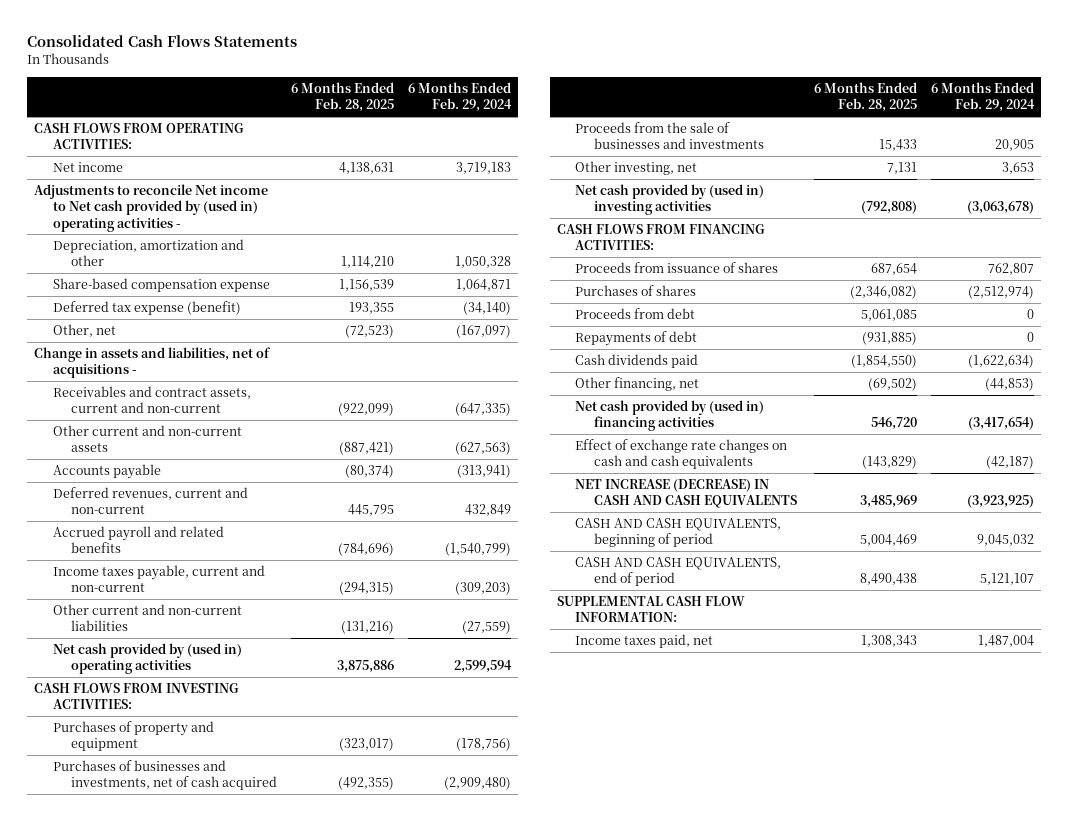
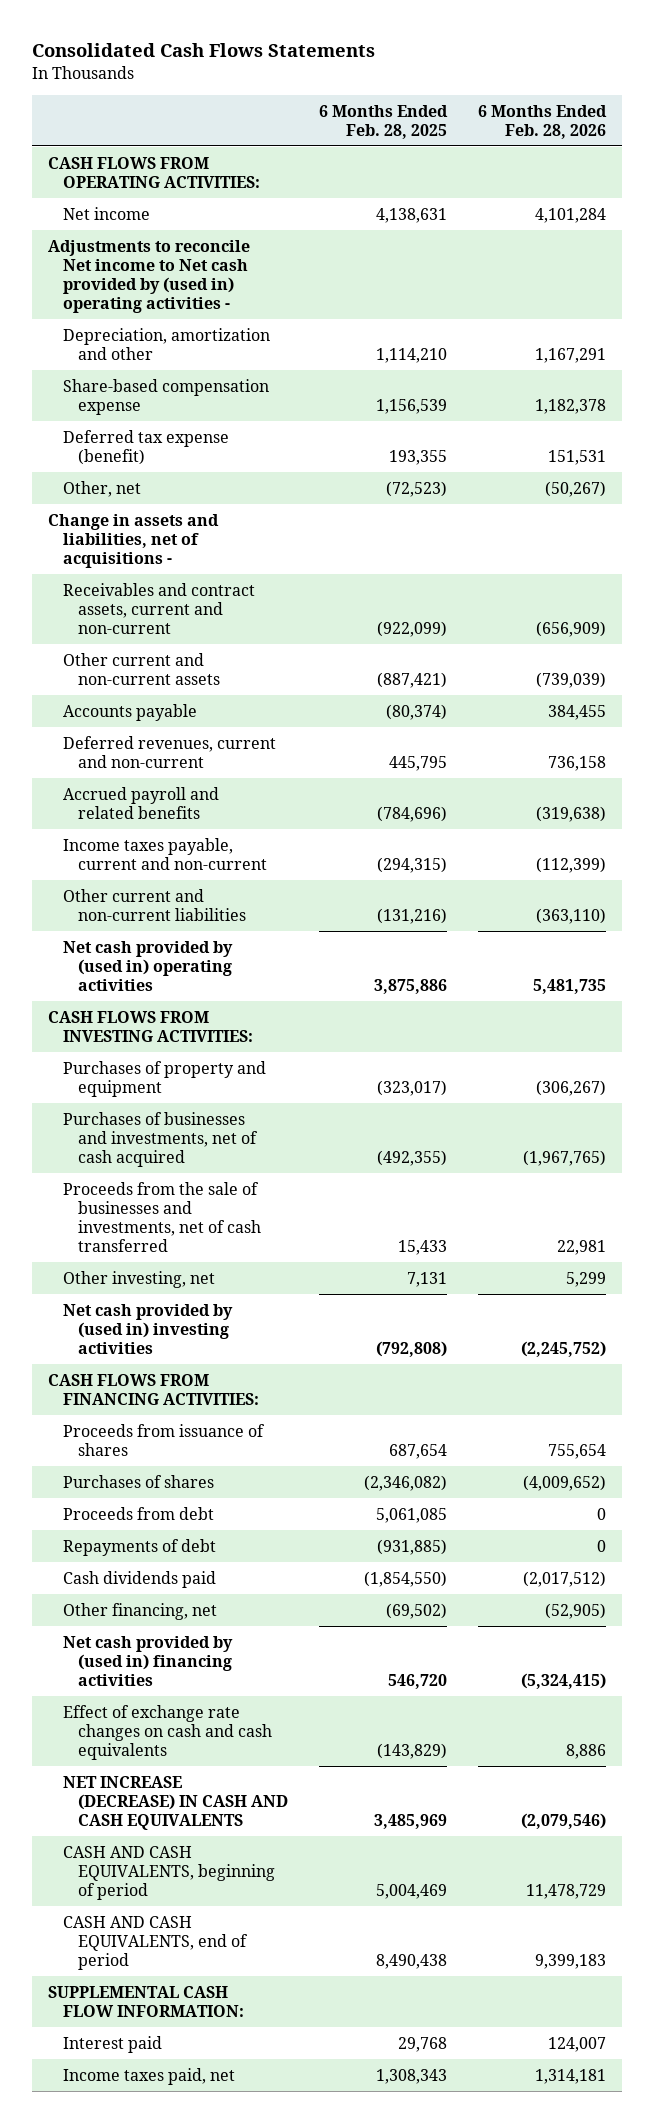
- | 6 Months Ended Feb. 28, 2025 | 6 Months Ended Feb. 29, 2024
+ | 6 Months Ended Feb. 28, 2025 | 6 Months Ended Feb. 28, 2026
- Proceeds from the sale of businesses and investments | 15,433 | 20,905
+ Proceeds from the sale of businesses and investments, net of cash transferred | 15,433 | 22,981
+ Interest paid | 29,768 | 124,007

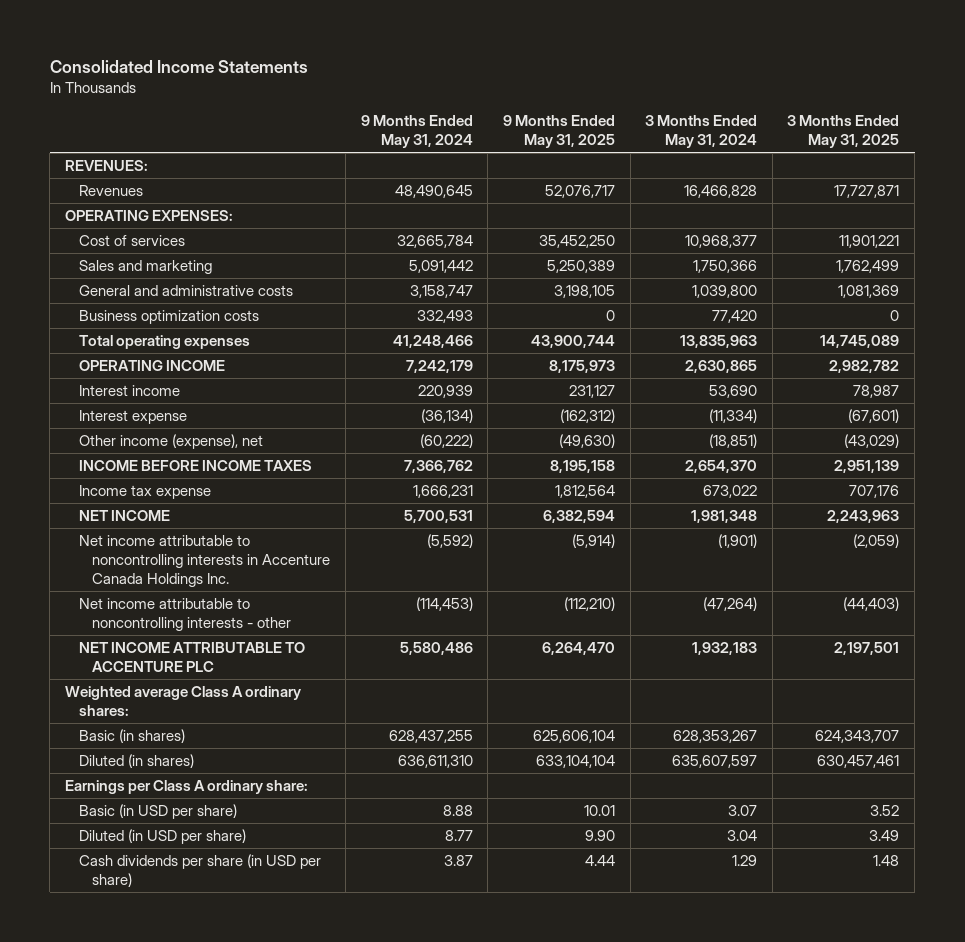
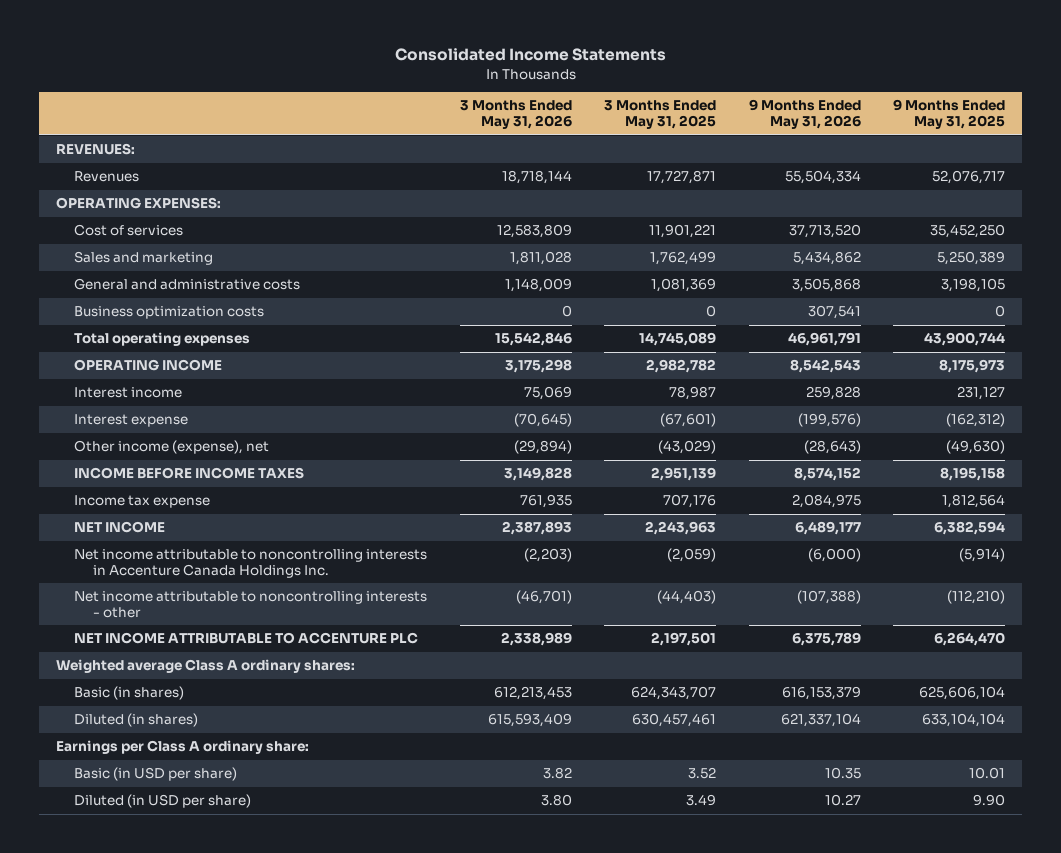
- | 9 Months Ended May 31, 2024 | 9 Months Ended May 31, 2025 | 3 Months Ended May 31, 2024 | 3 Months Ended May 31, 2025
+ | 3 Months Ended May 31, 2026 | 3 Months Ended May 31, 2025 | 9 Months Ended May 31, 2026 | 9 Months Ended May 31, 2025
- Cash dividends per share (in USD per share) | 3.87 | 4.44 | 1.29 | 1.48

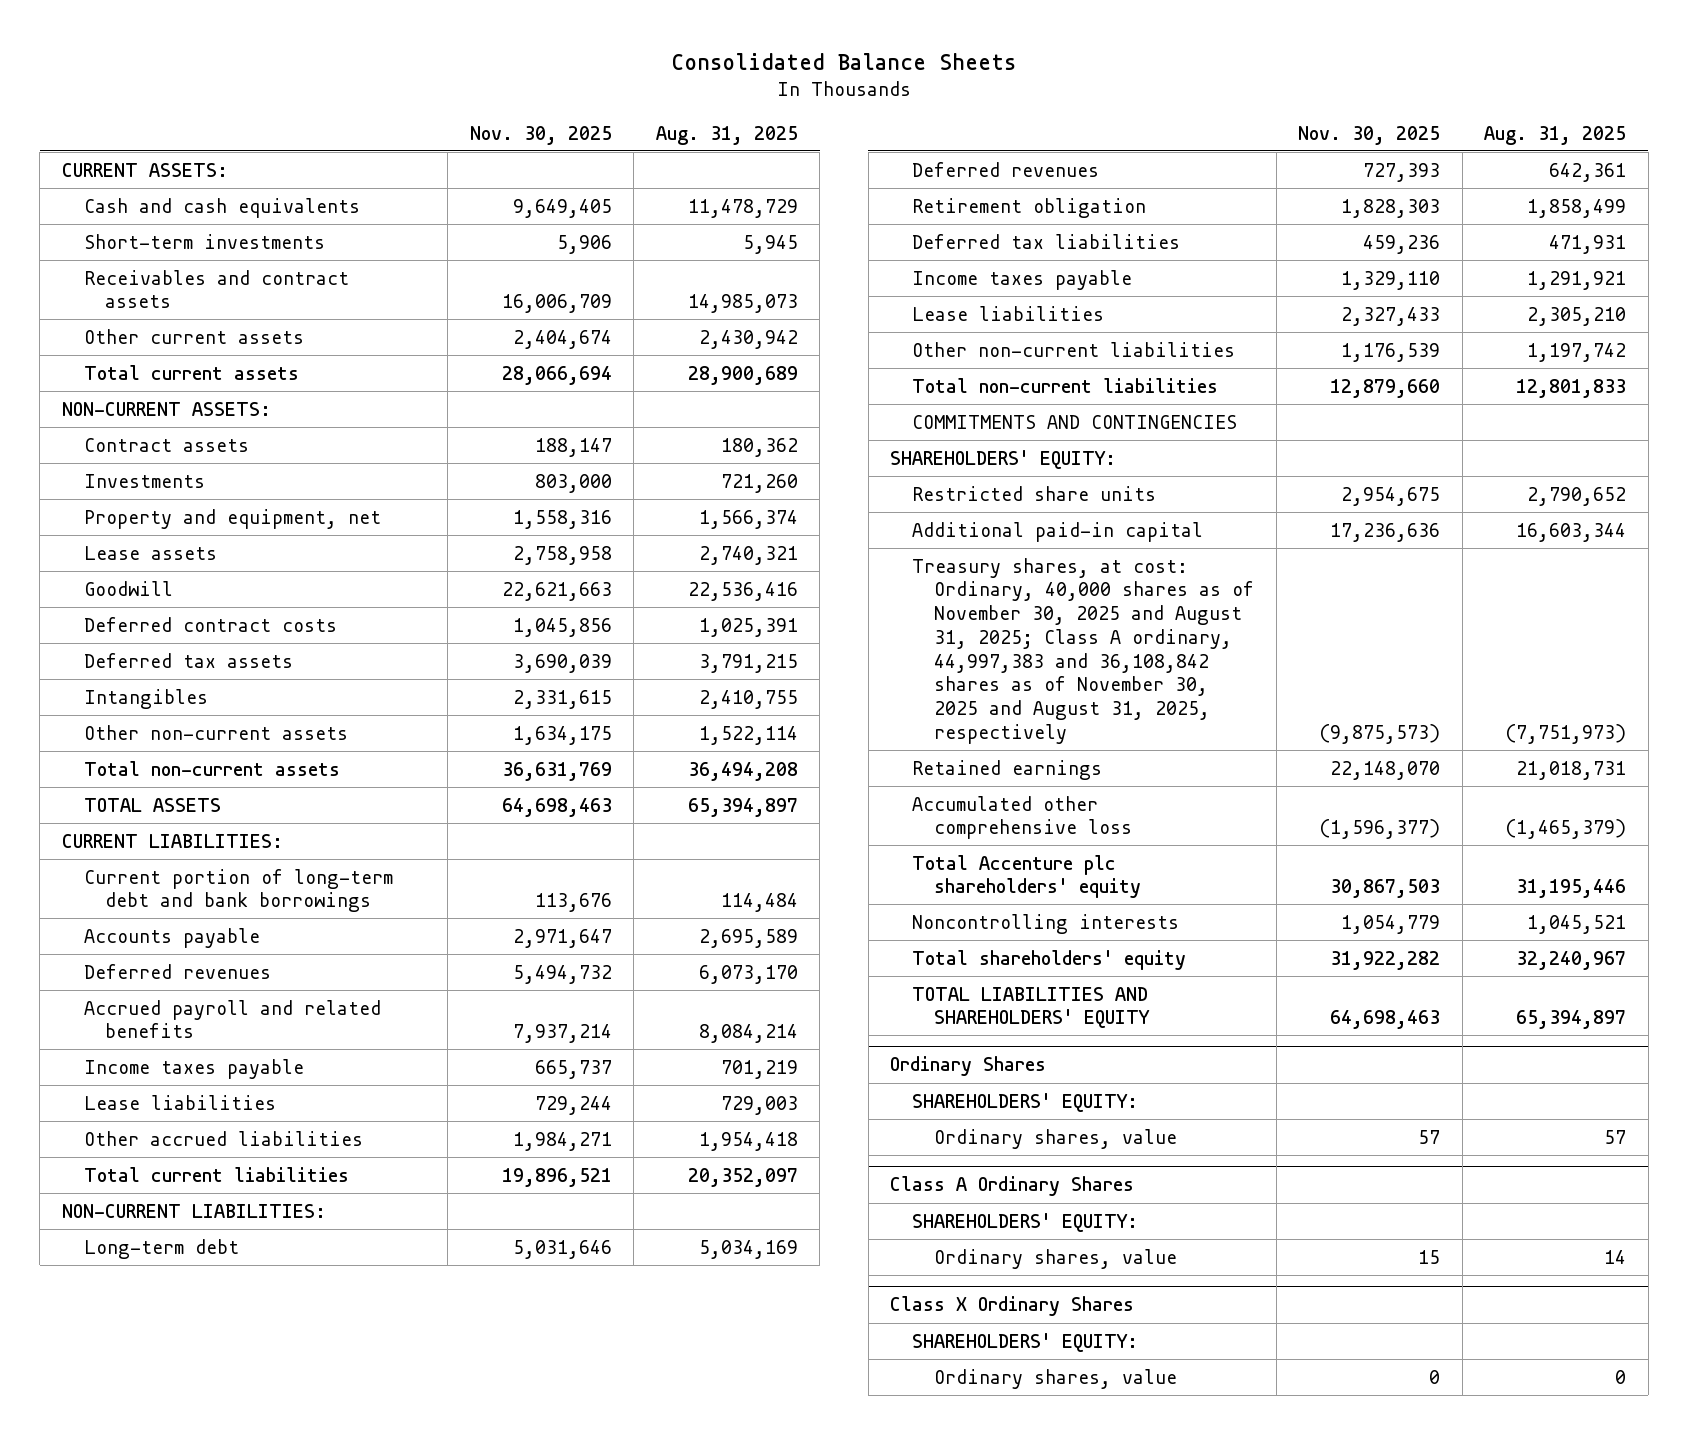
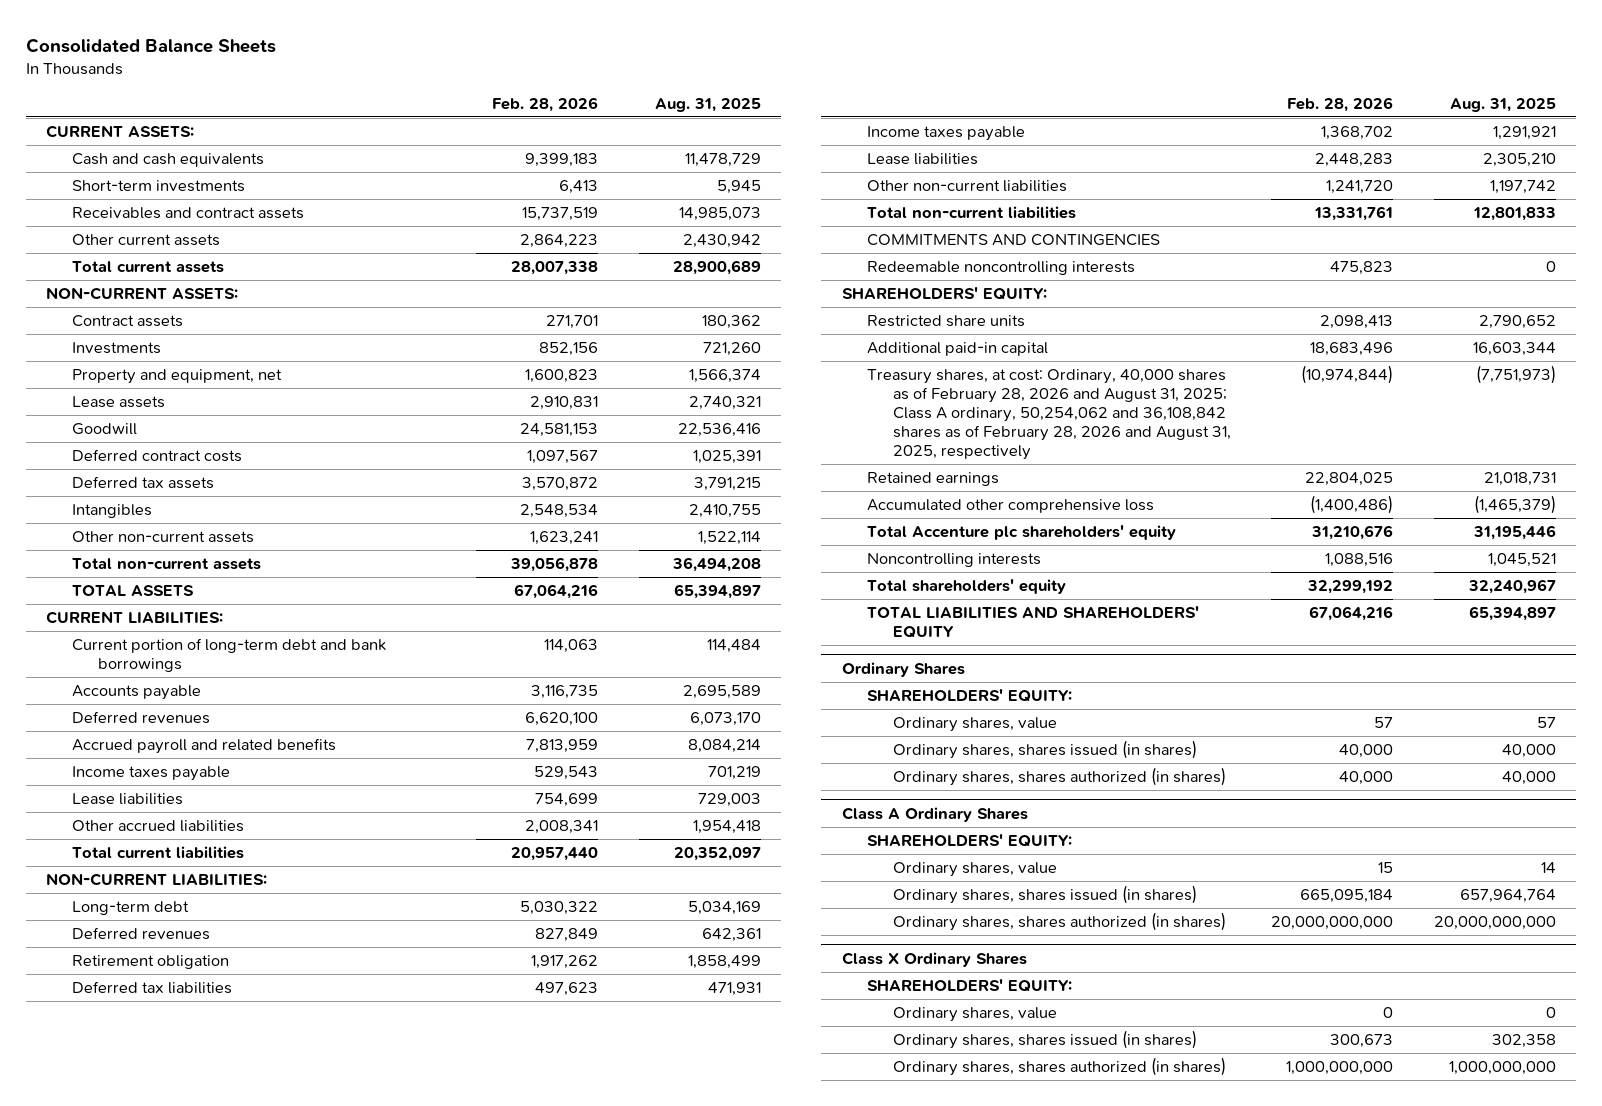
- | Nov. 30, 2025 | Aug. 31, 2025
+ | Feb. 28, 2026 | Aug. 31, 2025
+ Redeemable noncontrolling interests | 475,823 | 0
- Treasury shares, at cost: Ordinary, 40,000 shares as of November 30, 2025 and August 31, 2025; Class A ordinary, 44,997,383 and 36,108,842 shares as of November 30, 2025 and August 31, 2025, respectively | (9,875,573) | (7,751,973)
+ Treasury shares, at cost: Ordinary, 40,000 shares as of February 28, 2026 and August 31, 2025; Class A ordinary, 50,254,062 and 36,108,842 shares as of February 28, 2026 and August 31, 2025, respectively | (10,974,844) | (7,751,973)
@ Ordinary Shares
+ Ordinary shares, shares issued (in shares) | 40,000 | 40,000
+ Ordinary shares, shares authorized (in shares) | 40,000 | 40,000
@ Class A Ordinary Shares
+ Ordinary shares, shares issued (in shares) | 665,095,184 | 657,964,764
+ Ordinary shares, shares authorized (in shares) | 20,000,000,000 | 20,000,000,000
@ Class X Ordinary Shares
+ Ordinary shares, shares issued (in shares) | 300,673 | 302,358
+ Ordinary shares, shares authorized (in shares) | 1,000,000,000 | 1,000,000,000

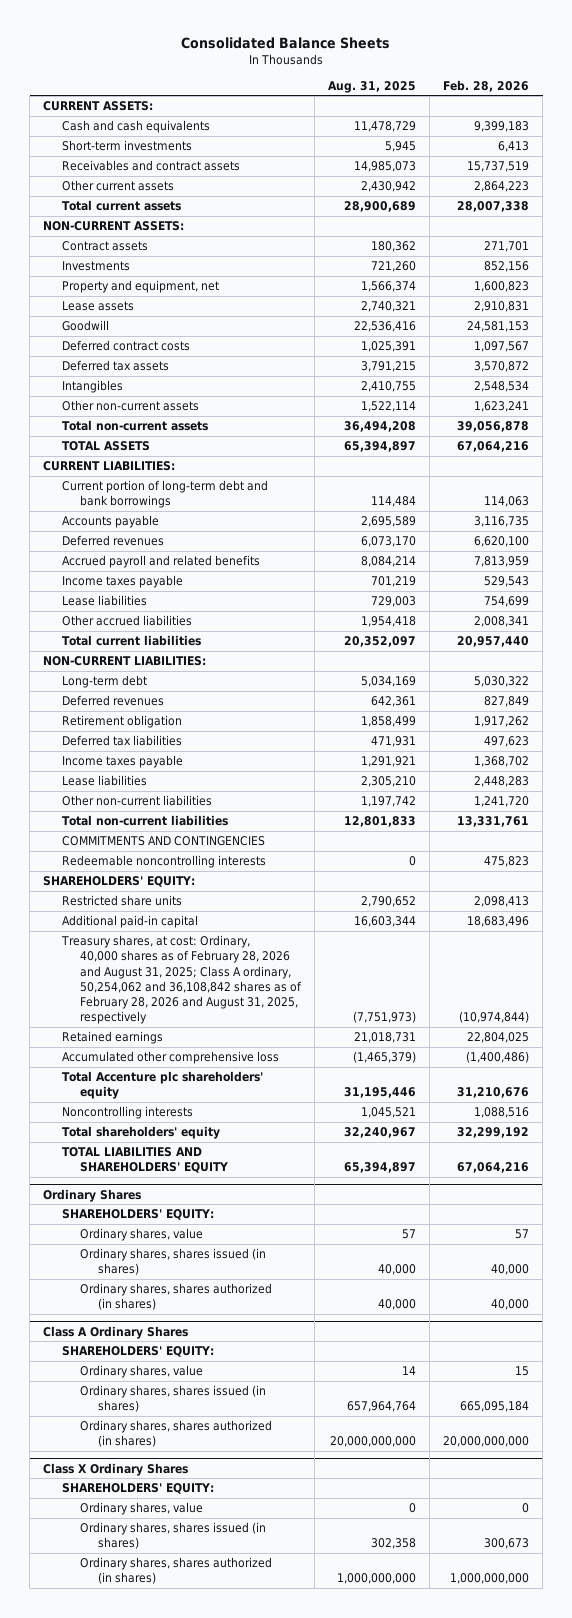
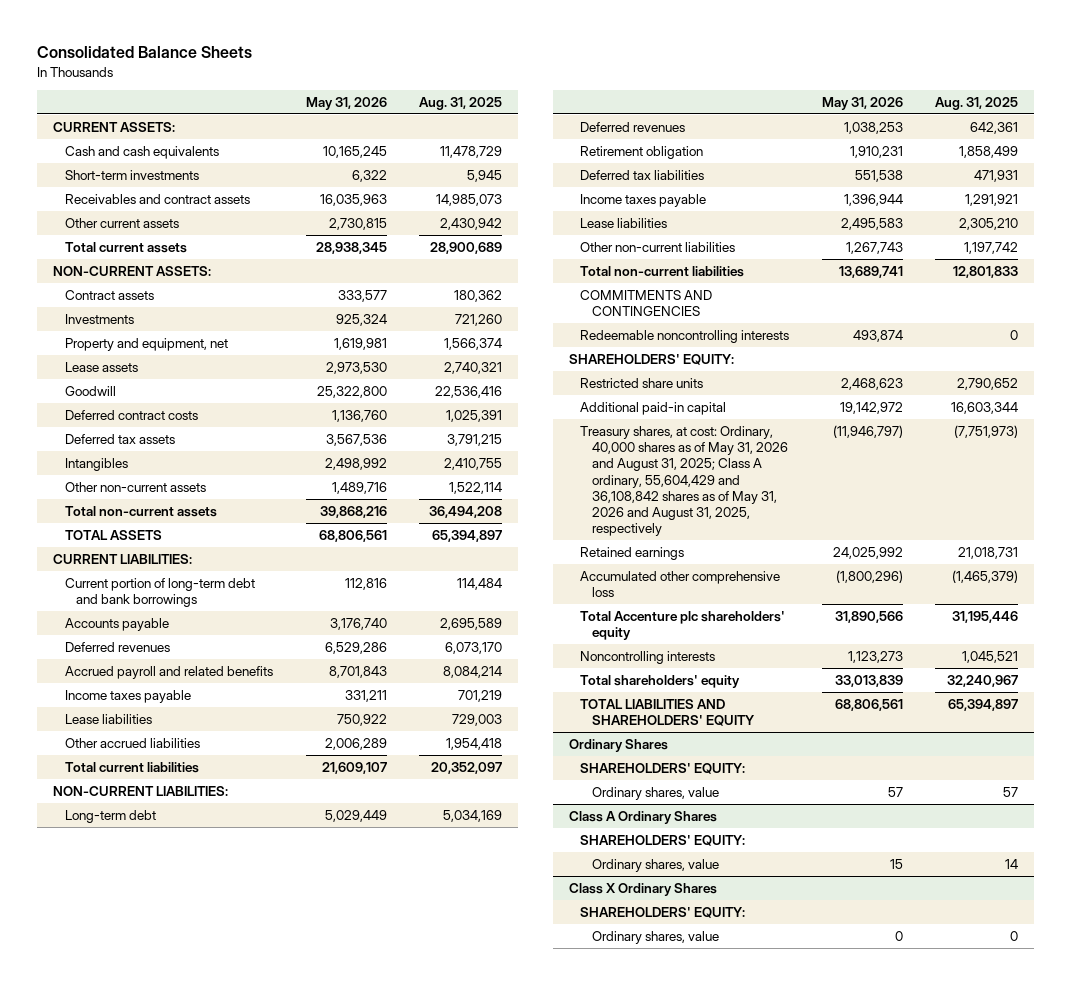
- | Aug. 31, 2025 | Feb. 28, 2026
+ | May 31, 2026 | Aug. 31, 2025
- Treasury shares, at cost: Ordinary, 40,000 shares as of February 28, 2026 and August 31, 2025; Class A ordinary, 50,254,062 and 36,108,842 shares as of February 28, 2026 and August 31, 2025, respectively | (7,751,973) | (10,974,844)
+ Treasury shares, at cost: Ordinary, 40,000 shares as of May 31, 2026 and August 31, 2025; Class A ordinary, 55,604,429 and 36,108,842 shares as of May 31, 2026 and August 31, 2025, respectively | (11,946,797) | (7,751,973)
@ Ordinary Shares
- Ordinary shares, shares issued (in shares) | 40,000 | 40,000
- Ordinary shares, shares authorized (in shares) | 40,000 | 40,000
@ Class A Ordinary Shares
- Ordinary shares, shares issued (in shares) | 657,964,764 | 665,095,184
- Ordinary shares, shares authorized (in shares) | 20,000,000,000 | 20,000,000,000
@ Class X Ordinary Shares
- Ordinary shares, shares issued (in shares) | 302,358 | 300,673
- Ordinary shares, shares authorized (in shares) | 1,000,000,000 | 1,000,000,000

